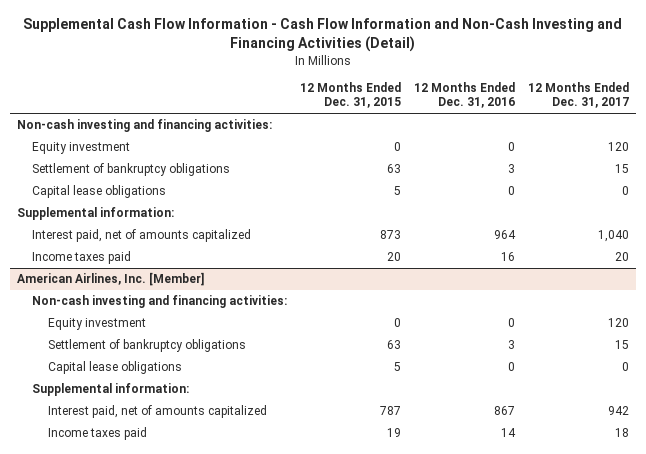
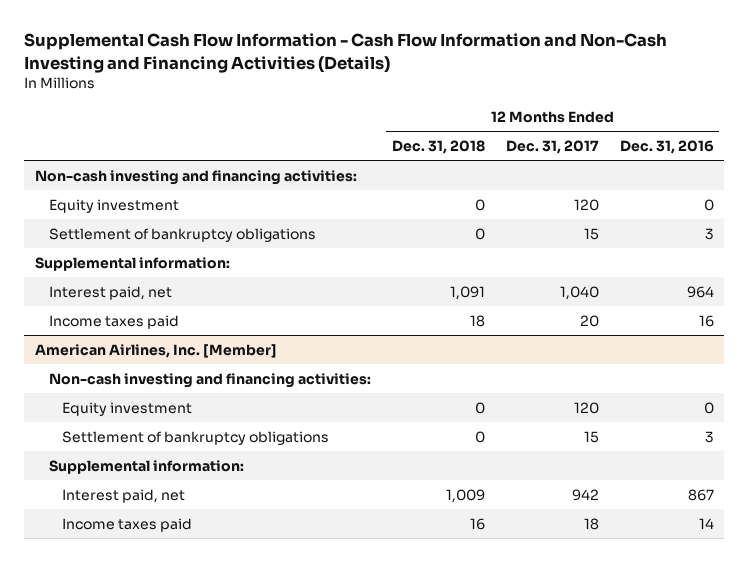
- Supplemental Cash Flow Information - Cash Flow Information and Non-Cash Investing and Financing Activities (Detail)
+ Supplemental Cash Flow Information - Cash Flow Information and Non-Cash Investing and Financing Activities (Details)
- | 12 Months Ended Dec. 31, 2015 | 12 Months Ended Dec. 31, 2016 | 12 Months Ended Dec. 31, 2017
+ | 12 Months Ended Dec. 31, 2018 | 12 Months Ended Dec. 31, 2017 | 12 Months Ended Dec. 31, 2016
- Capital lease obligations | 5 | 0 | 0
- Interest paid, net of amounts capitalized | 873 | 964 | 1,040
+ Interest paid, net | 1,091 | 1,040 | 964
@ American Airlines, Inc. [Member]
- Capital lease obligations | 5 | 0 | 0
- Interest paid, net of amounts capitalized | 787 | 867 | 942
+ Interest paid, net | 1,009 | 942 | 867

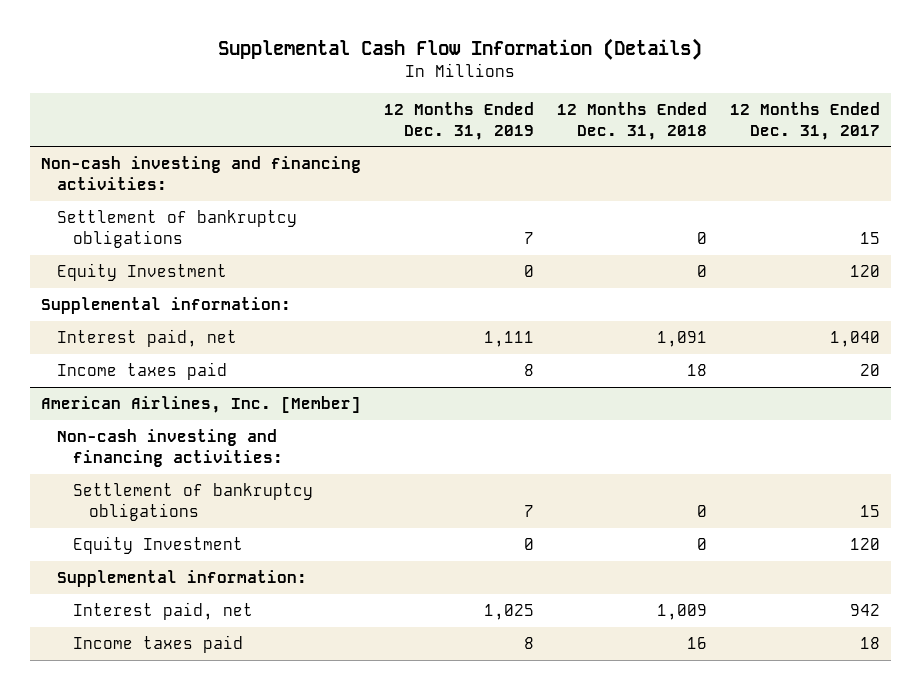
- Supplemental Cash Flow Information - Cash Flow Information and Non-Cash Investing and Financing Activities (Details)
+ Supplemental Cash Flow Information (Details)
- | 12 Months Ended Dec. 31, 2018 | 12 Months Ended Dec. 31, 2017 | 12 Months Ended Dec. 31, 2016
+ | 12 Months Ended Dec. 31, 2019 | 12 Months Ended Dec. 31, 2018 | 12 Months Ended Dec. 31, 2017
- Equity investment | 0 | 120 | 0
+ Equity Investment | 0 | 0 | 120
@ American Airlines, Inc. [Member]
- Equity investment | 0 | 120 | 0
+ Equity Investment | 0 | 0 | 120

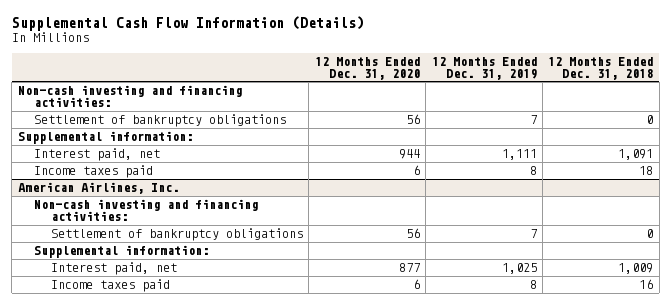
- | 12 Months Ended Dec. 31, 2019 | 12 Months Ended Dec. 31, 2018 | 12 Months Ended Dec. 31, 2017
+ | 12 Months Ended Dec. 31, 2020 | 12 Months Ended Dec. 31, 2019 | 12 Months Ended Dec. 31, 2018
- Equity Investment | 0 | 0 | 120
- American Airlines, Inc. [Member]
+ American Airlines, Inc.
- Equity Investment | 0 | 0 | 120

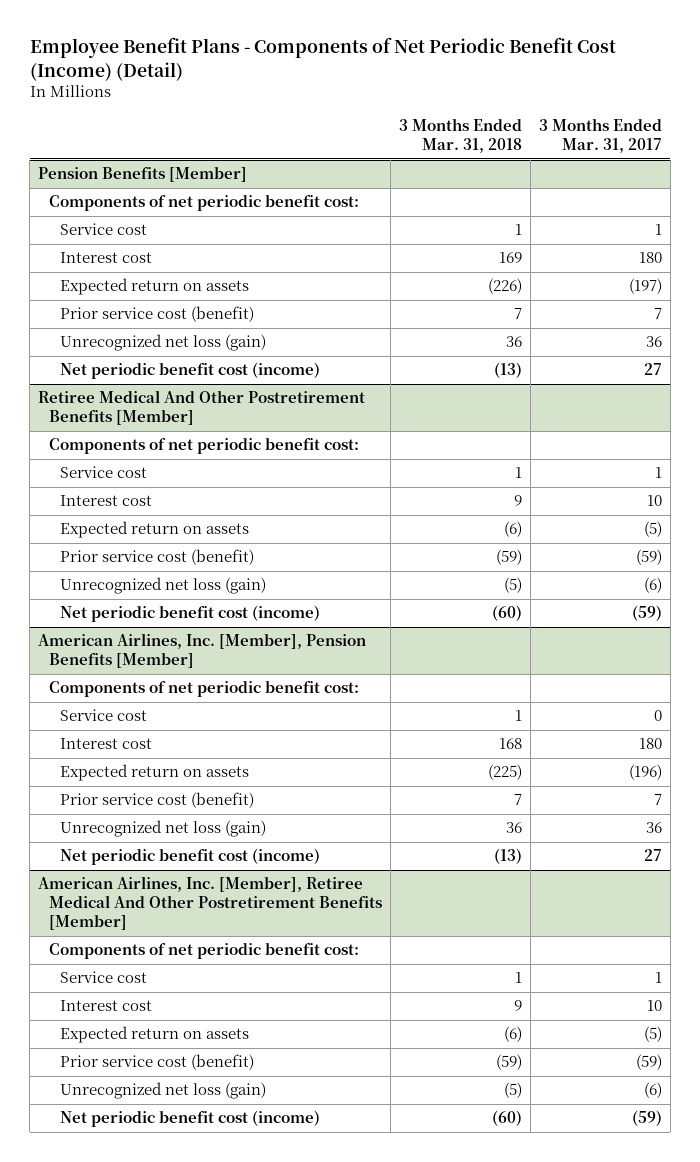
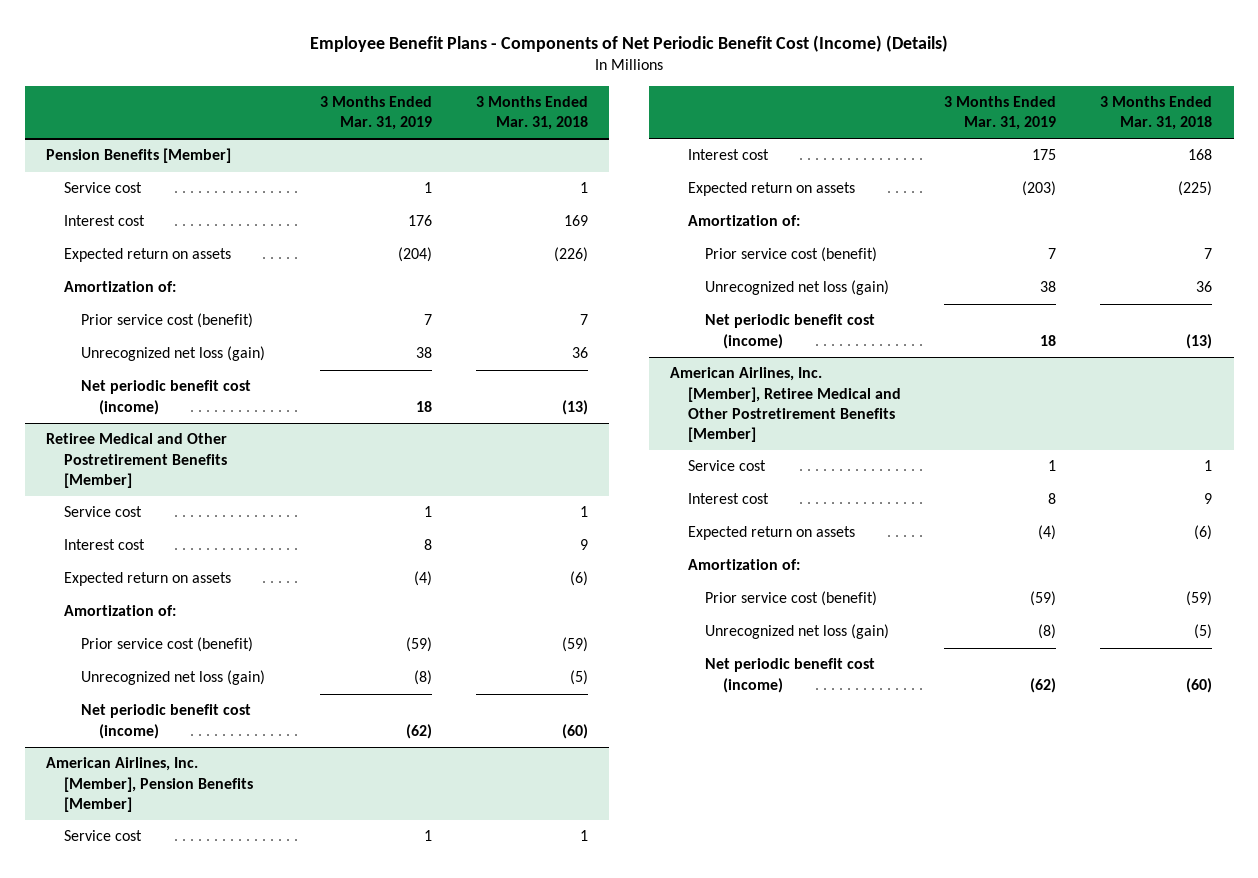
- Employee Benefit Plans - Components of Net Periodic Benefit Cost (Income) (Detail)
+ Employee Benefit Plans - Components of Net Periodic Benefit Cost (Income) (Details)
- | 3 Months Ended Mar. 31, 2018 | 3 Months Ended Mar. 31, 2017
+ | 3 Months Ended Mar. 31, 2019 | 3 Months Ended Mar. 31, 2018
@ Pension Benefits [Member]
- Components of net periodic benefit cost:
+ Amortization of:
- Retiree Medical And Other Postretirement Benefits [Member]
- Components of net periodic benefit cost:
+ Retiree Medical and Other Postretirement Benefits [Member]
+ Amortization of:
@ American Airlines, Inc. [Member], Pension Benefits [Member]
- Components of net periodic benefit cost:
+ Amortization of:
- American Airlines, Inc. [Member], Retiree Medical And Other Postretirement Benefits [Member]
- Components of net periodic benefit cost:
+ American Airlines, Inc. [Member], Retiree Medical and Other Postretirement Benefits [Member]
+ Amortization of:

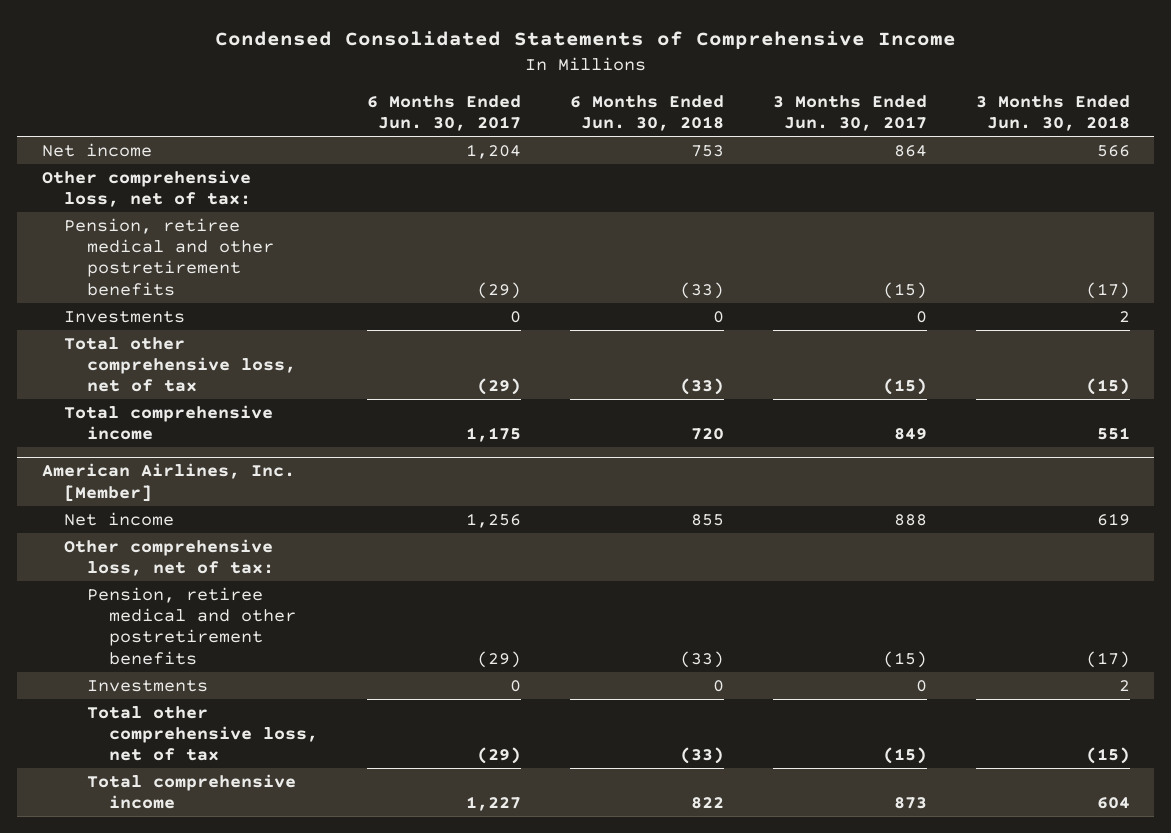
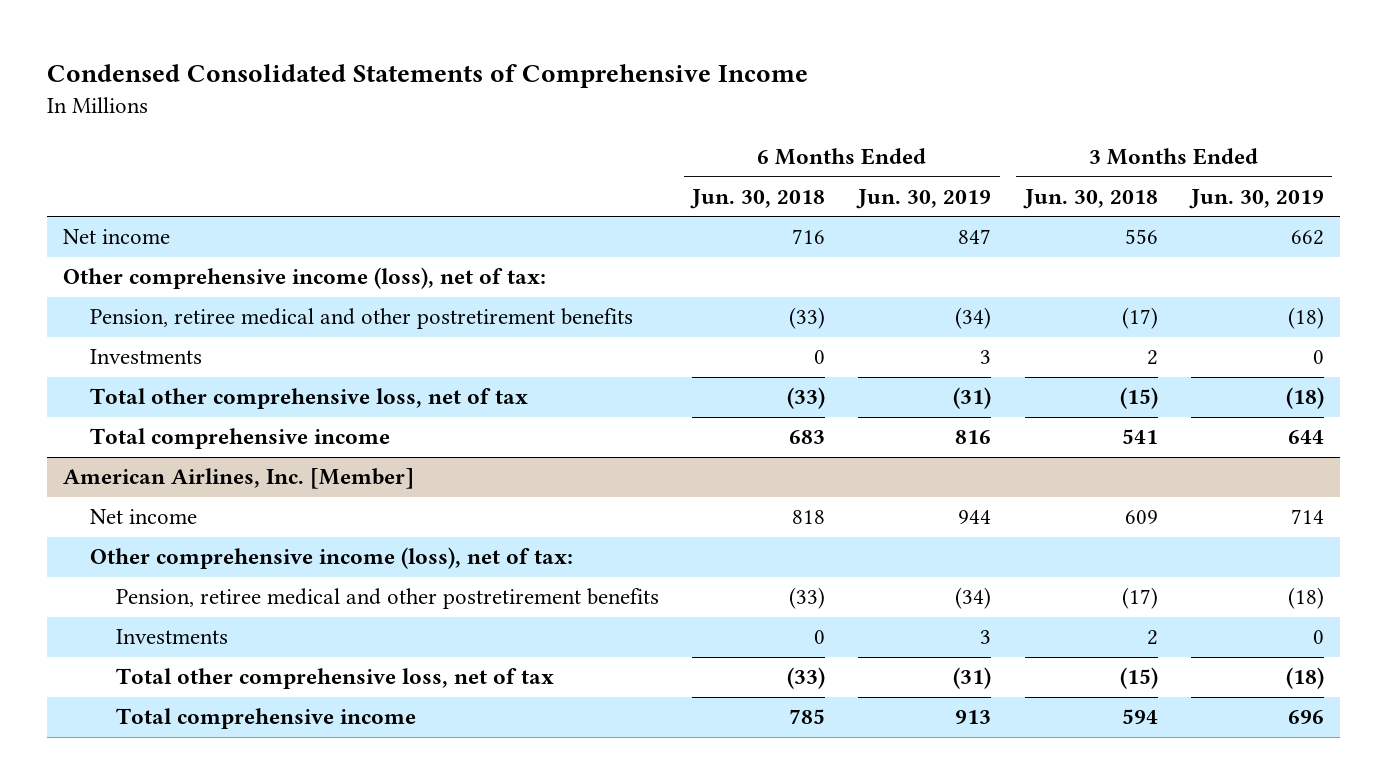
- | 6 Months Ended Jun. 30, 2017 | 6 Months Ended Jun. 30, 2018 | 3 Months Ended Jun. 30, 2017 | 3 Months Ended Jun. 30, 2018
+ | 6 Months Ended Jun. 30, 2018 | 6 Months Ended Jun. 30, 2019 | 3 Months Ended Jun. 30, 2018 | 3 Months Ended Jun. 30, 2019
- Net income | 1,204 | 753 | 864 | 566
- Other comprehensive loss, net of tax:
+ Net income | 716 | 847 | 556 | 662
+ Other comprehensive income (loss), net of tax:
- Total comprehensive income | 1,175 | 720 | 849 | 551
+ Total comprehensive income | 683 | 816 | 541 | 644
@ American Airlines, Inc. [Member]
- Net income | 1,256 | 855 | 888 | 619
- Other comprehensive loss, net of tax:
+ Net income | 818 | 944 | 609 | 714
+ Other comprehensive income (loss), net of tax:
- Total comprehensive income | 1,227 | 822 | 873 | 604
+ Total comprehensive income | 785 | 913 | 594 | 696

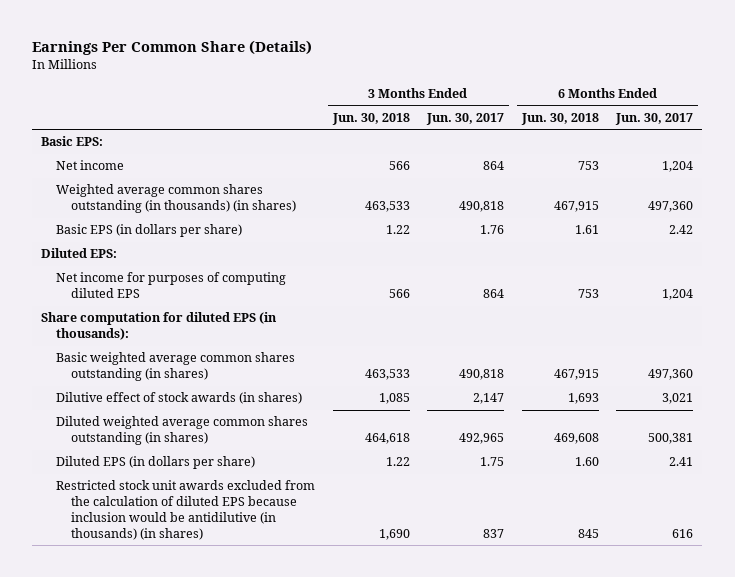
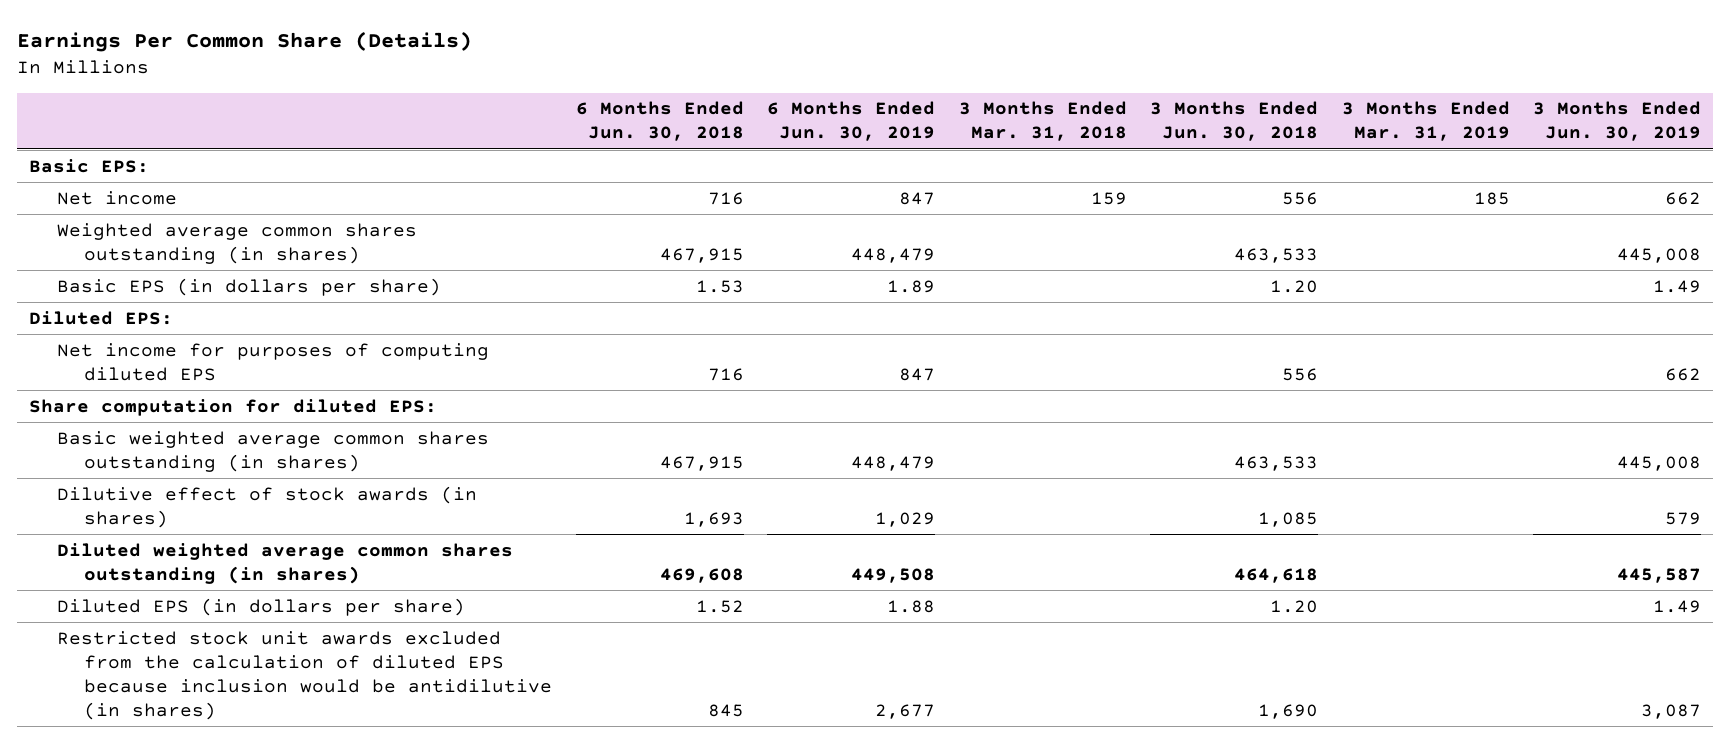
- | 3 Months Ended Jun. 30, 2018 | 3 Months Ended Jun. 30, 2017 | 6 Months Ended Jun. 30, 2018 | 6 Months Ended Jun. 30, 2017
+ | 6 Months Ended Jun. 30, 2018 | 6 Months Ended Jun. 30, 2019 | 3 Months Ended Mar. 31, 2018 | 3 Months Ended Jun. 30, 2018 | 3 Months Ended Mar. 31, 2019 | 3 Months Ended Jun. 30, 2019
- Net income | 566 | 864 | 753 | 1,204
- Weighted average common shares outstanding (in thousands) (in shares) | 463,533 | 490,818 | 467,915 | 497,360
- Basic EPS (in dollars per share) | 1.22 | 1.76 | 1.61 | 2.42
+ Net income | 716 | 847 | 159 | 556 | 185 | 662
+ Weighted average common shares outstanding (in shares) | 467,915 | 448,479 | | 463,533 | | 445,008
+ Basic EPS (in dollars per share) | 1.53 | 1.89 | | 1.20 | | 1.49
- Net income for purposes of computing diluted EPS | 566 | 864 | 753 | 1,204
- Share computation for diluted EPS (in thousands):
+ Net income for purposes of computing diluted EPS | 716 | 847 | | 556 | | 662
+ Share computation for diluted EPS:
- Diluted EPS (in dollars per share) | 1.22 | 1.75 | 1.60 | 2.41
- Restricted stock unit awards excluded from the calculation of diluted EPS because inclusion would be antidilutive (in thousands) (in shares) | 1,690 | 837 | 845 | 616
+ Diluted EPS (in dollars per share) | 1.52 | 1.88 | | 1.20 | | 1.49
+ Restricted stock unit awards excluded from the calculation of diluted EPS because inclusion would be antidilutive (in shares) | 845 | 2,677 | | 1,690 | | 3,087

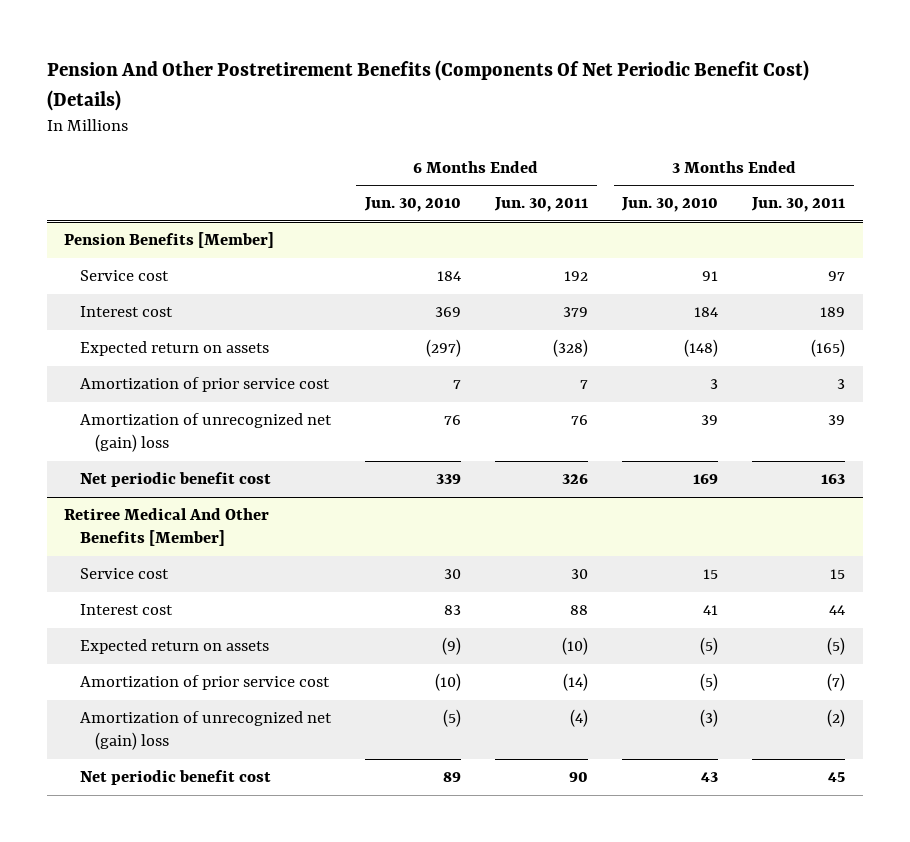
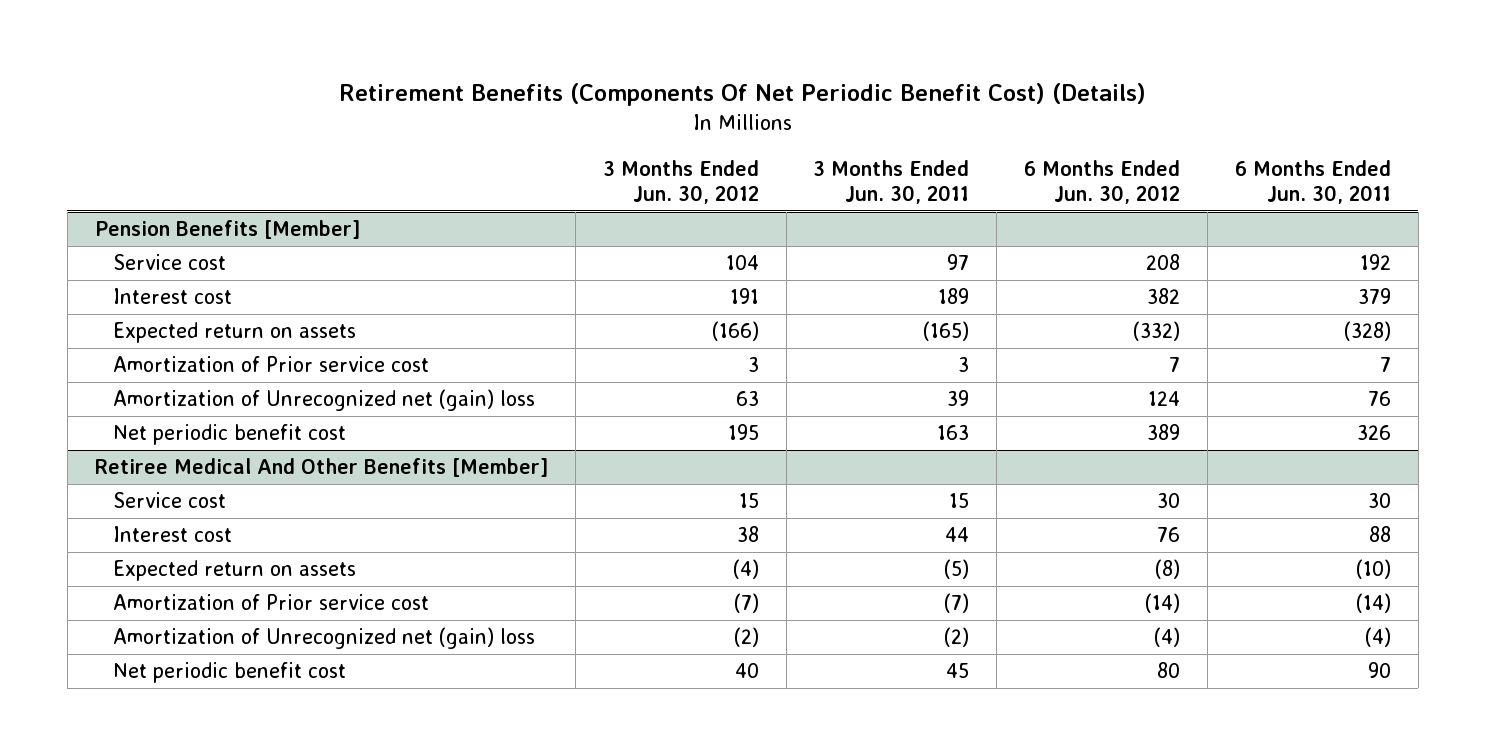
- Pension And Other Postretirement Benefits (Components Of Net Periodic Benefit Cost) (Details)
+ Retirement Benefits (Components Of Net Periodic Benefit Cost) (Details)
- | 6 Months Ended Jun. 30, 2010 | 6 Months Ended Jun. 30, 2011 | 3 Months Ended Jun. 30, 2010 | 3 Months Ended Jun. 30, 2011
+ | 3 Months Ended Jun. 30, 2012 | 3 Months Ended Jun. 30, 2011 | 6 Months Ended Jun. 30, 2012 | 6 Months Ended Jun. 30, 2011
@ Pension Benefits [Member]
- Amortization of prior service cost | 7 | 7 | 3 | 3
- Amortization of unrecognized net (gain) loss | 76 | 76 | 39 | 39
+ Amortization of Prior service cost | 3 | 3 | 7 | 7
+ Amortization of Unrecognized net (gain) loss | 63 | 39 | 124 | 76
@ Retiree Medical And Other Benefits [Member]
- Amortization of prior service cost | (10) | (14) | (5) | (7)
- Amortization of unrecognized net (gain) loss | (5) | (4) | (3) | (2)
+ Amortization of Prior service cost | (7) | (7) | (14) | (14)
+ Amortization of Unrecognized net (gain) loss | (2) | (2) | (4) | (4)

